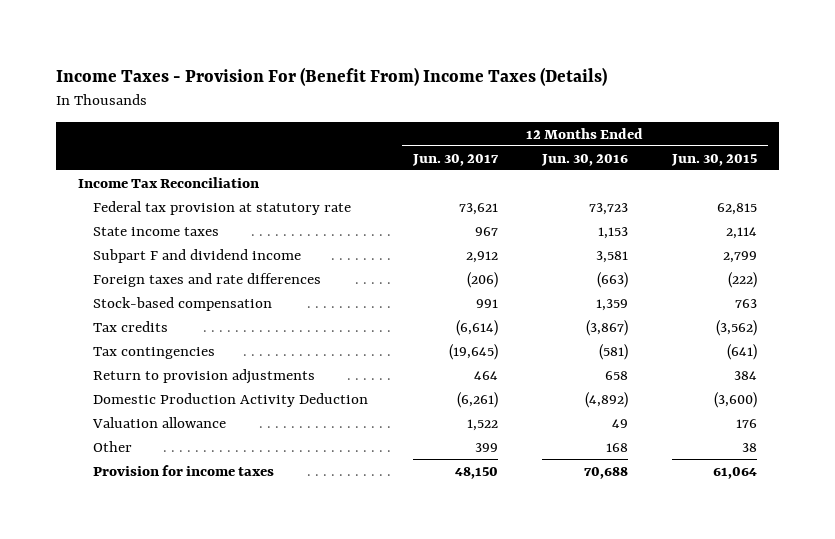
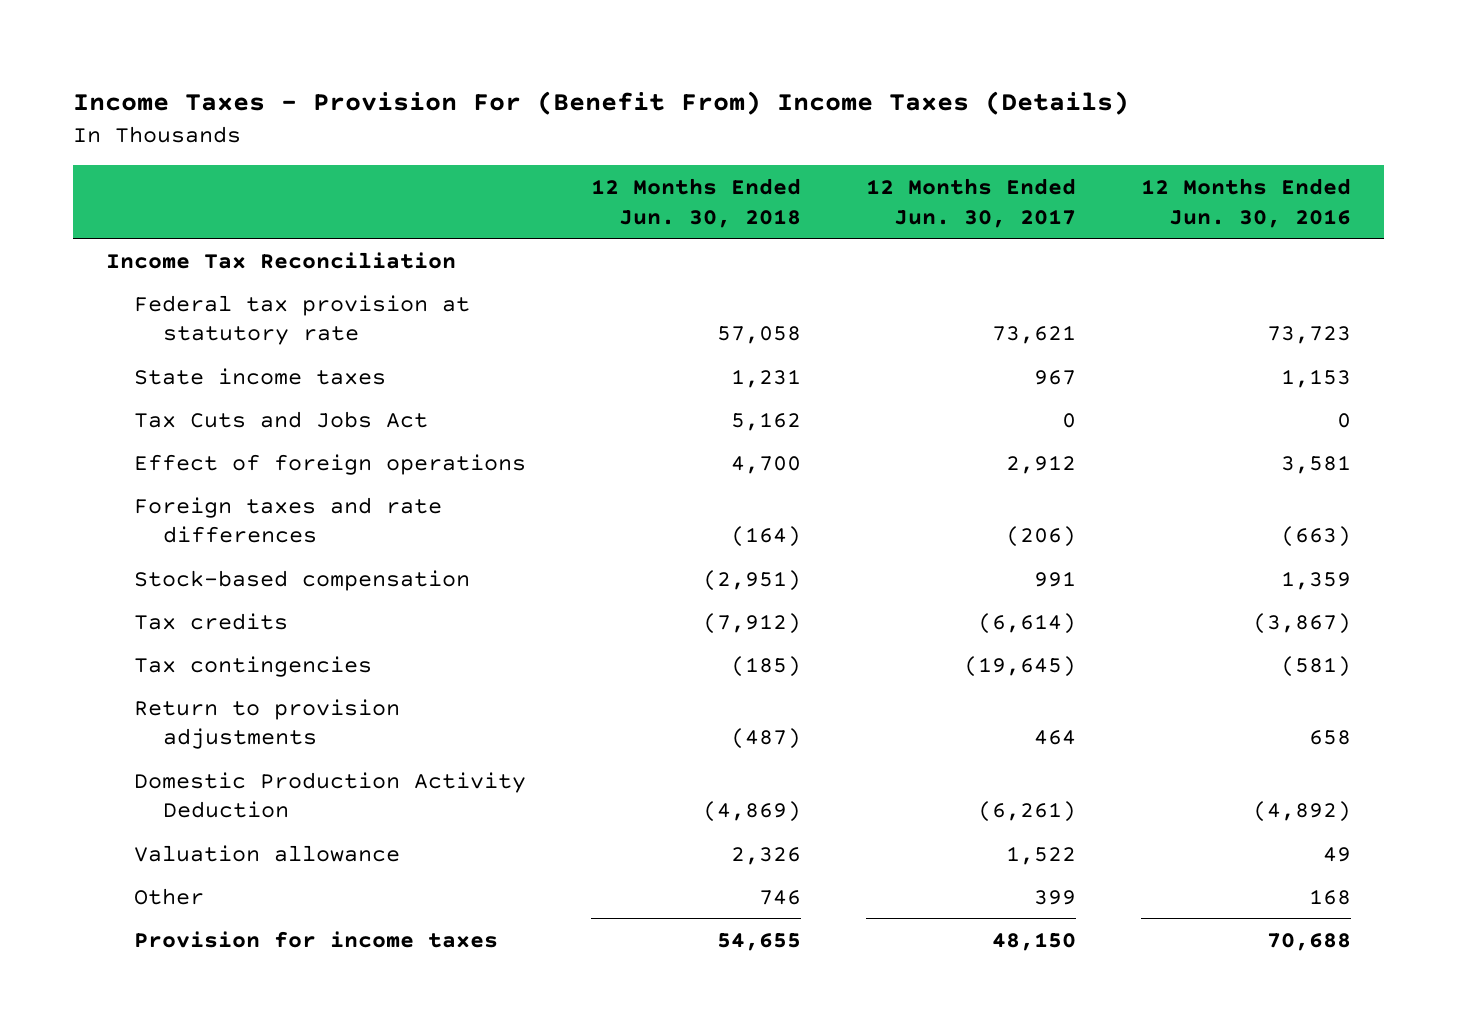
- | 12 Months Ended Jun. 30, 2017 | 12 Months Ended Jun. 30, 2016 | 12 Months Ended Jun. 30, 2015
+ | 12 Months Ended Jun. 30, 2018 | 12 Months Ended Jun. 30, 2017 | 12 Months Ended Jun. 30, 2016
- Subpart F and dividend income | 2,912 | 3,581 | 2,799
+ Tax Cuts and Jobs Act | 5,162 | 0 | 0
+ Effect of foreign operations | 4,700 | 2,912 | 3,581

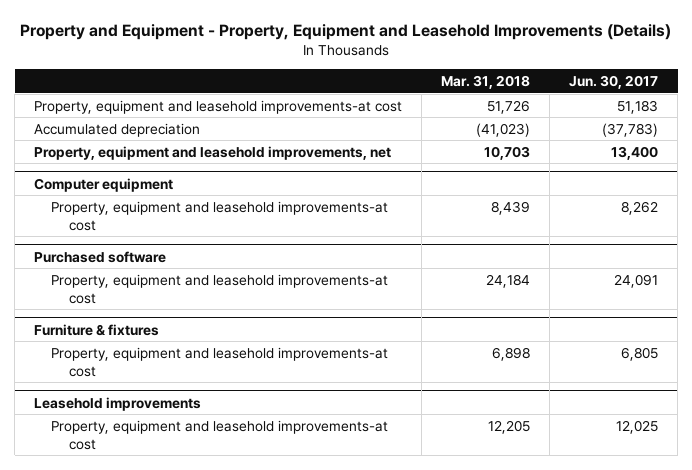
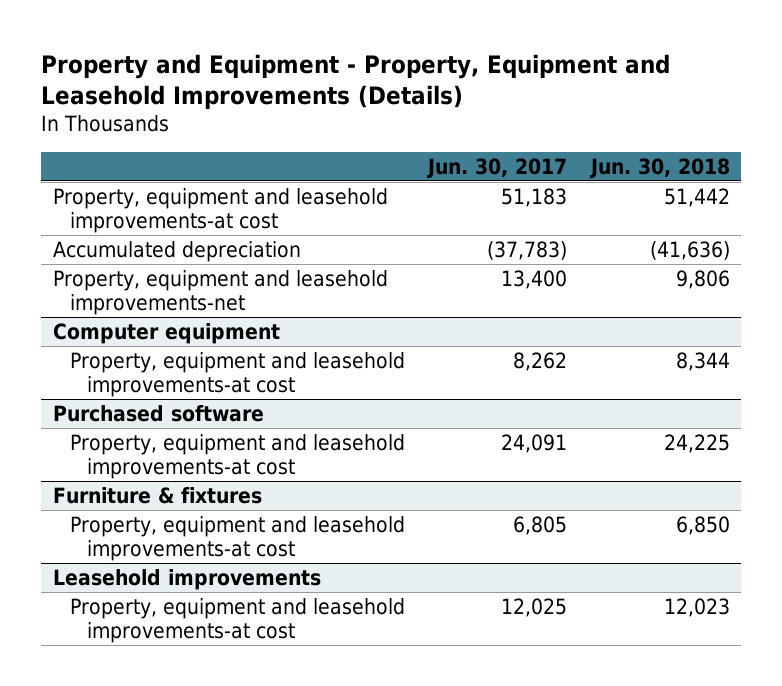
- | Mar. 31, 2018 | Jun. 30, 2017
+ | Jun. 30, 2017 | Jun. 30, 2018
- Property, equipment and leasehold improvements, net | 10,703 | 13,400
+ Property, equipment and leasehold improvements-net | 13,400 | 9,806

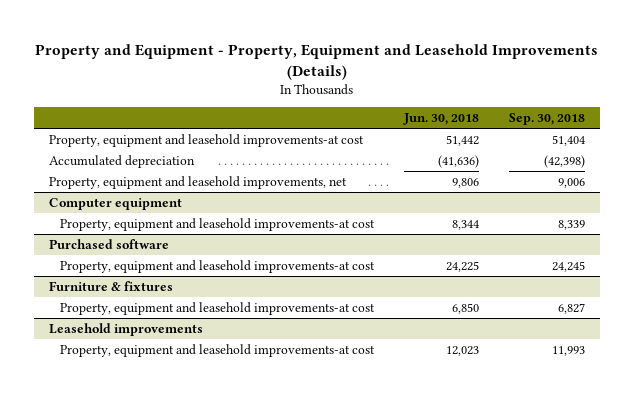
- | Jun. 30, 2017 | Jun. 30, 2018
+ | Jun. 30, 2018 | Sep. 30, 2018
- Property, equipment and leasehold improvements-net | 13,400 | 9,806
+ Property, equipment and leasehold improvements, net | 9,806 | 9,006

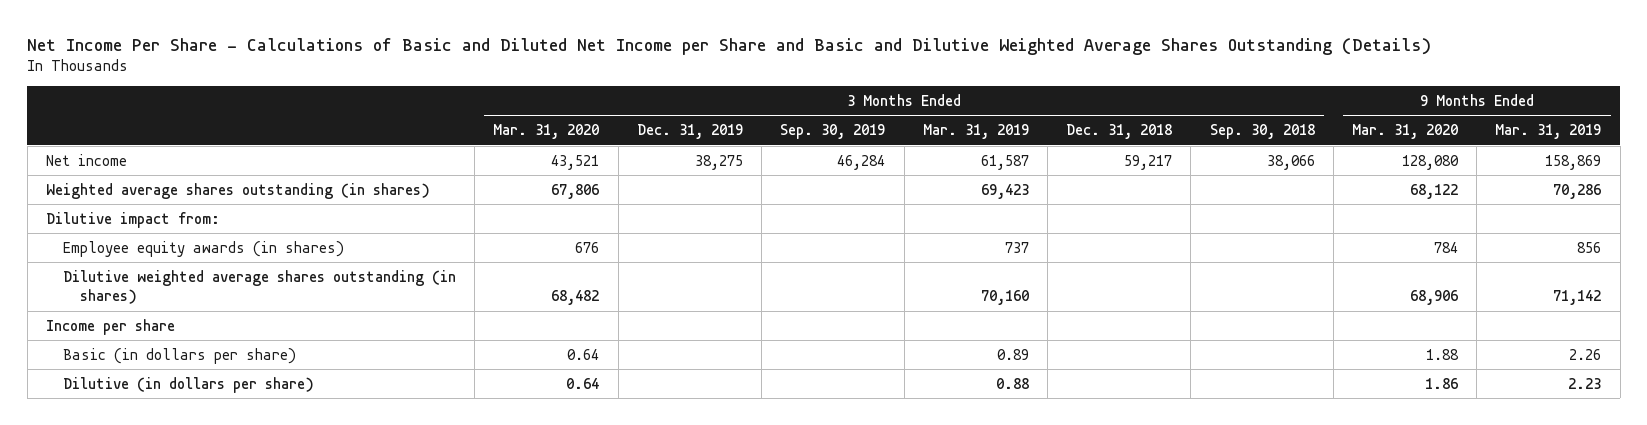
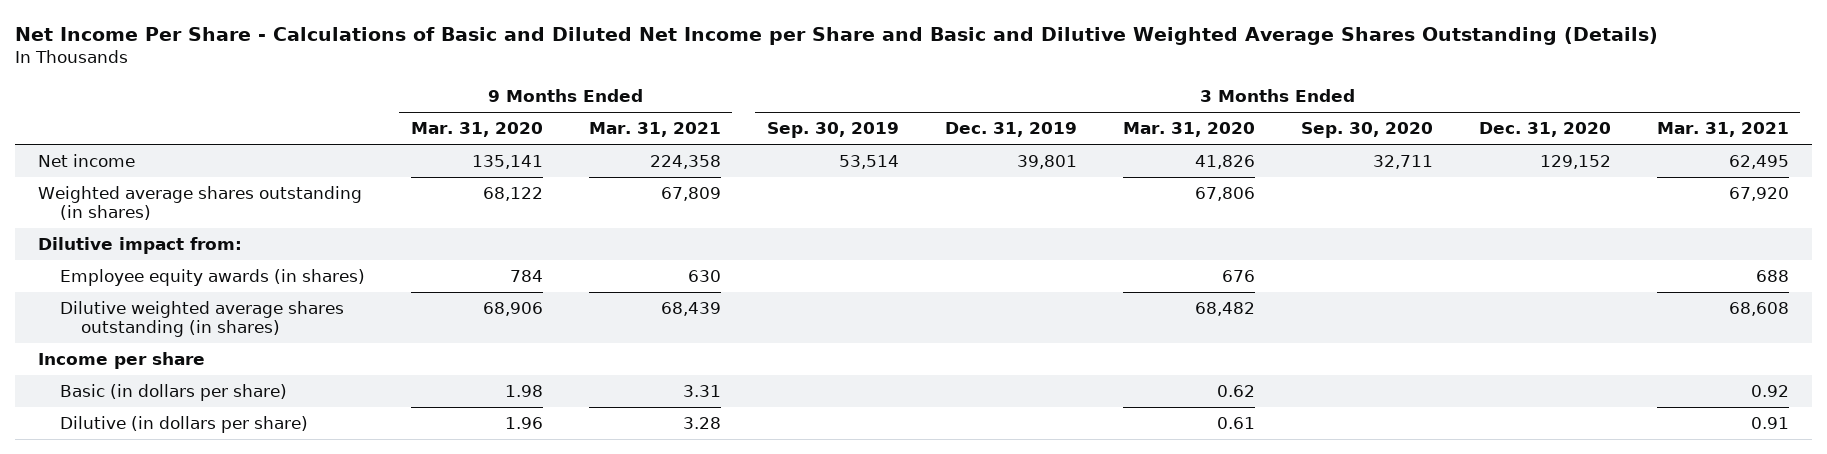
- | 3 Months Ended Mar. 31, 2020 | 3 Months Ended Dec. 31, 2019 | 3 Months Ended Sep. 30, 2019 | 3 Months Ended Mar. 31, 2019 | 3 Months Ended Dec. 31, 2018 | 3 Months Ended Sep. 30, 2018 | 9 Months Ended Mar. 31, 2020 | 9 Months Ended Mar. 31, 2019
+ | 9 Months Ended Mar. 31, 2020 | 9 Months Ended Mar. 31, 2021 | 3 Months Ended Sep. 30, 2019 | 3 Months Ended Dec. 31, 2019 | 3 Months Ended Mar. 31, 2020 | 3 Months Ended Sep. 30, 2020 | 3 Months Ended Dec. 31, 2020 | 3 Months Ended Mar. 31, 2021
- Net income | 43,521 | 38,275 | 46,284 | 61,587 | 59,217 | 38,066 | 128,080 | 158,869
+ Net income | 135,141 | 224,358 | 53,514 | 39,801 | 41,826 | 32,711 | 129,152 | 62,495
- Basic (in dollars per share) | 0.64 | | | 0.89 | | | 1.88 | 2.26
- Dilutive (in dollars per share) | 0.64 | | | 0.88 | | | 1.86 | 2.23
+ Basic (in dollars per share) | 1.98 | 3.31 | | | 0.62 | | | 0.92
+ Dilutive (in dollars per share) | 1.96 | 3.28 | | | 0.61 | | | 0.91

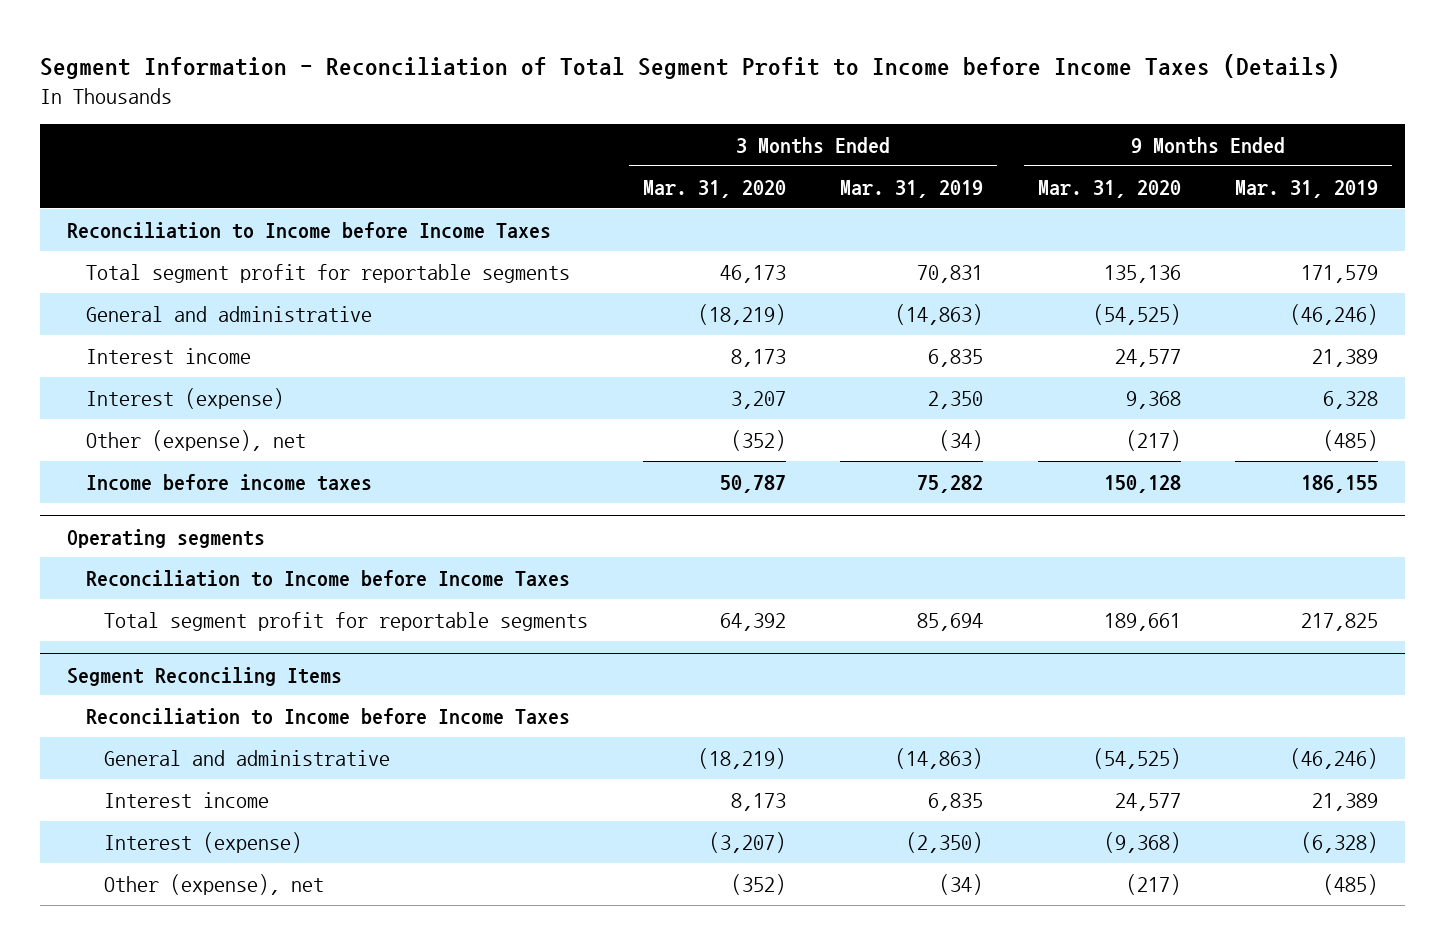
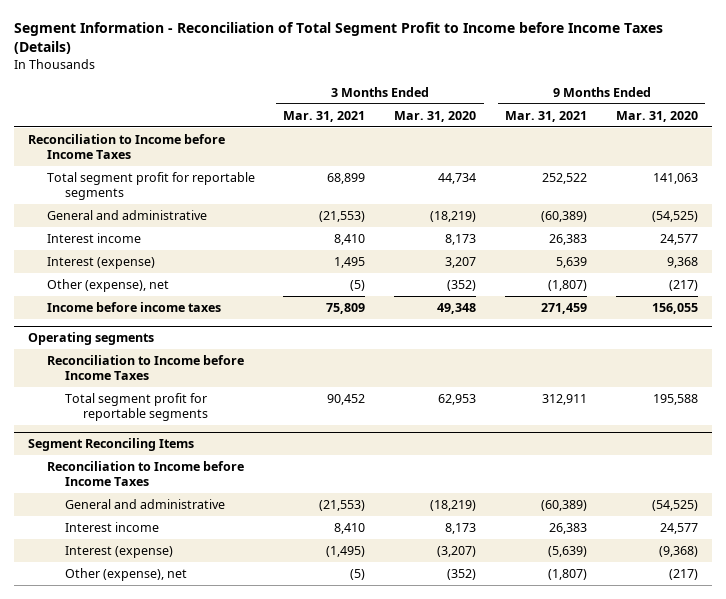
- | 3 Months Ended Mar. 31, 2020 | 3 Months Ended Mar. 31, 2019 | 9 Months Ended Mar. 31, 2020 | 9 Months Ended Mar. 31, 2019
+ | 3 Months Ended Mar. 31, 2021 | 3 Months Ended Mar. 31, 2020 | 9 Months Ended Mar. 31, 2021 | 9 Months Ended Mar. 31, 2020
- Total segment profit for reportable segments | 46,173 | 70,831 | 135,136 | 171,579
+ Total segment profit for reportable segments | 68,899 | 44,734 | 252,522 | 141,063
- Income before income taxes | 50,787 | 75,282 | 150,128 | 186,155
+ Income before income taxes | 75,809 | 49,348 | 271,459 | 156,055
@ Operating segments
- Total segment profit for reportable segments | 64,392 | 85,694 | 189,661 | 217,825
+ Total segment profit for reportable segments | 90,452 | 62,953 | 312,911 | 195,588

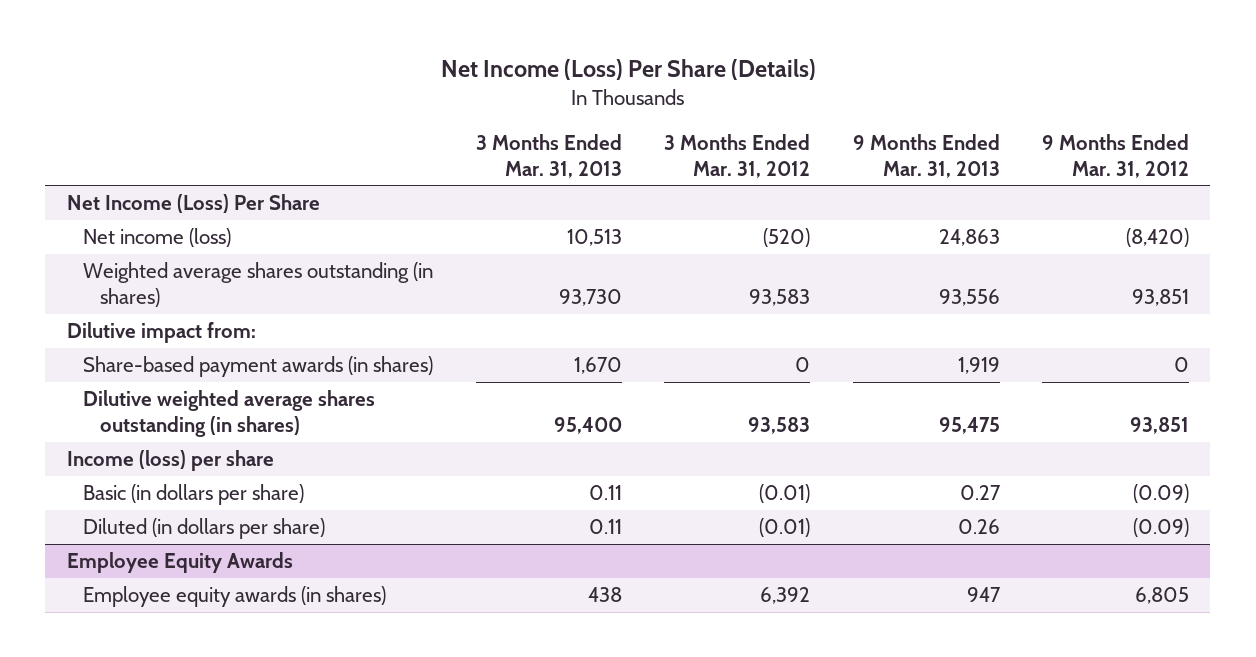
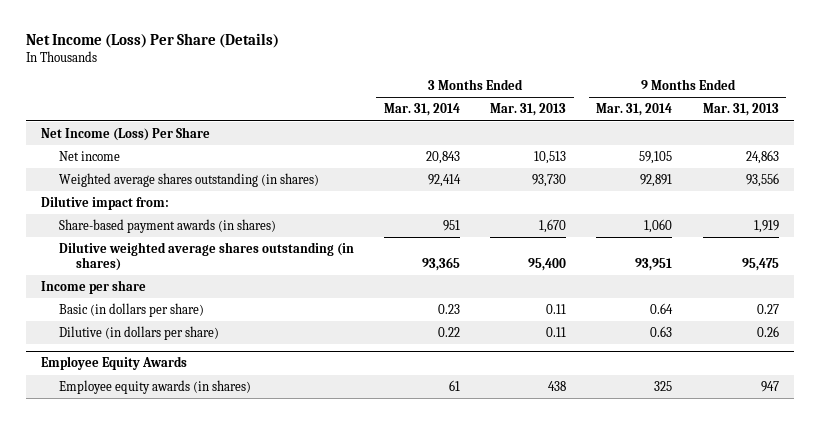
- | 3 Months Ended Mar. 31, 2013 | 3 Months Ended Mar. 31, 2012 | 9 Months Ended Mar. 31, 2013 | 9 Months Ended Mar. 31, 2012
+ | 3 Months Ended Mar. 31, 2014 | 3 Months Ended Mar. 31, 2013 | 9 Months Ended Mar. 31, 2014 | 9 Months Ended Mar. 31, 2013
- Net income (loss) | 10,513 | (520) | 24,863 | (8,420)
+ Net income | 20,843 | 10,513 | 59,105 | 24,863
- Income (loss) per share
+ Income per share
- Diluted (in dollars per share) | 0.11 | (0.01) | 0.26 | (0.09)
+ Dilutive (in dollars per share) | 0.22 | 0.11 | 0.63 | 0.26

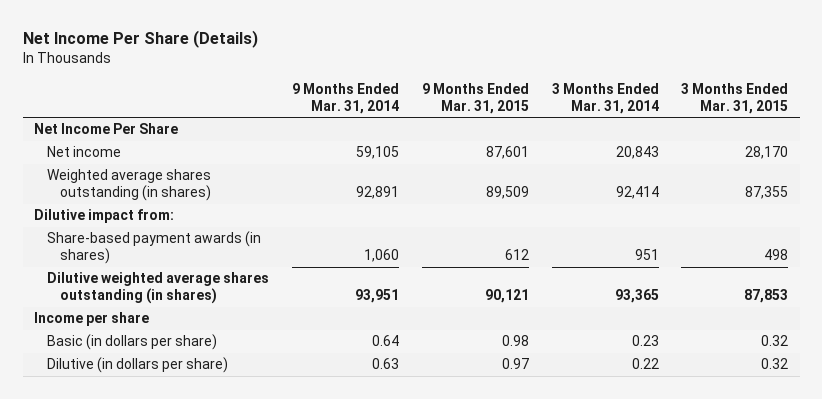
- Net Income (Loss) Per Share (Details)
+ Net Income Per Share (Details)
- | 3 Months Ended Mar. 31, 2014 | 3 Months Ended Mar. 31, 2013 | 9 Months Ended Mar. 31, 2014 | 9 Months Ended Mar. 31, 2013
+ | 9 Months Ended Mar. 31, 2014 | 9 Months Ended Mar. 31, 2015 | 3 Months Ended Mar. 31, 2014 | 3 Months Ended Mar. 31, 2015
- Net Income (Loss) Per Share
+ Net Income Per Share
- Employee Equity Awards
- Employee equity awards (in shares) | 61 | 438 | 325 | 947

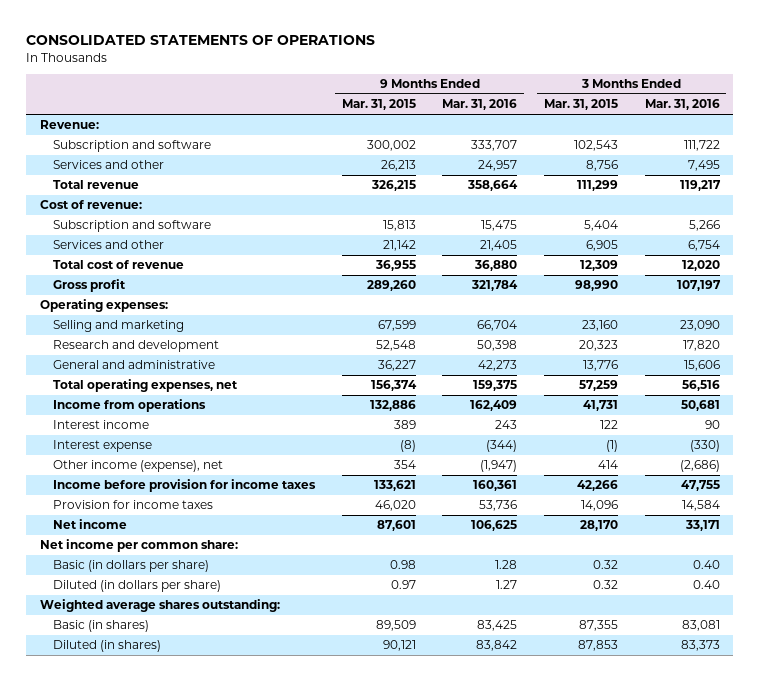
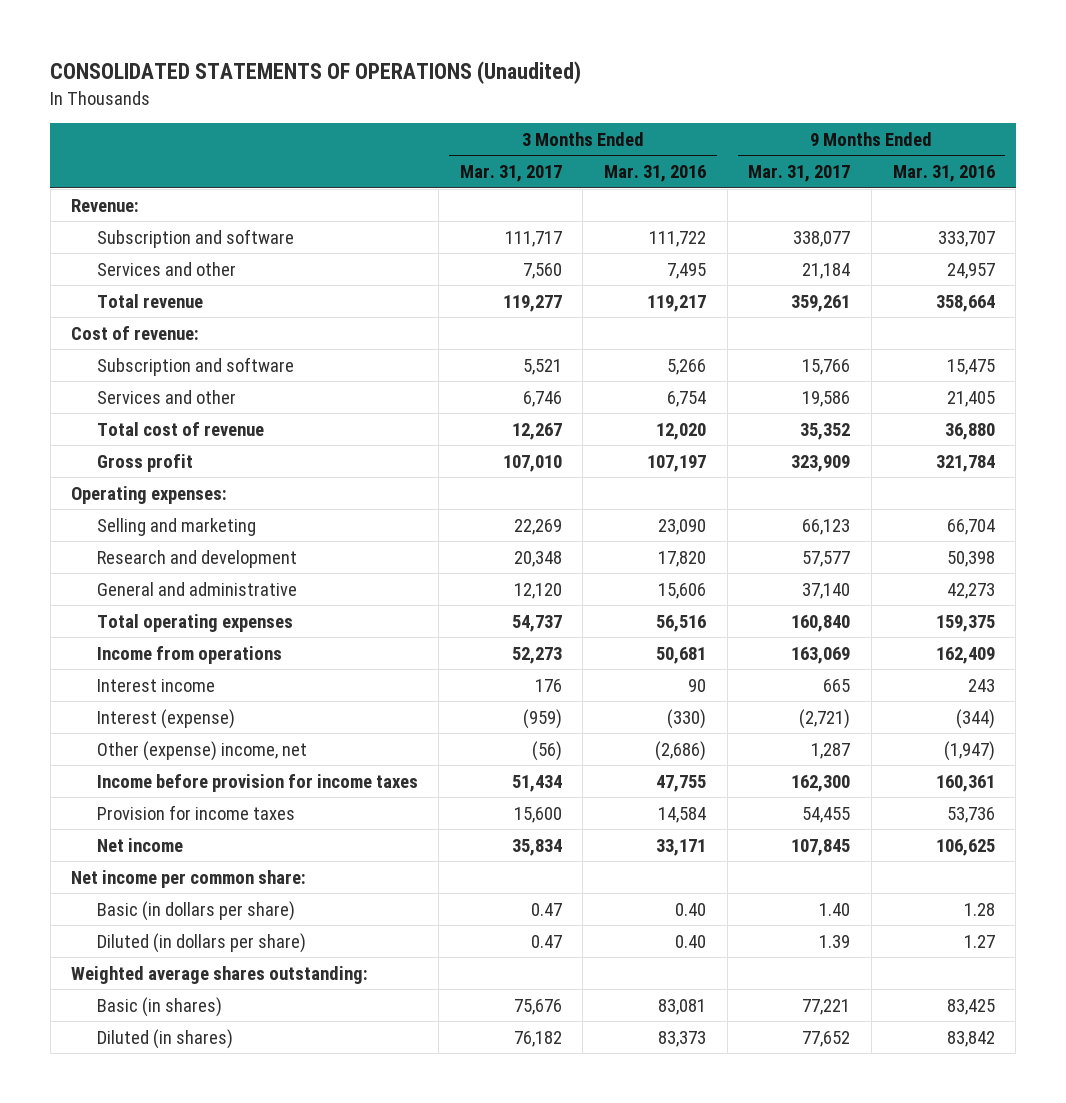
- CONSOLIDATED STATEMENTS OF OPERATIONS
+ CONSOLIDATED STATEMENTS OF OPERATIONS (Unaudited)
- | 9 Months Ended Mar. 31, 2015 | 9 Months Ended Mar. 31, 2016 | 3 Months Ended Mar. 31, 2015 | 3 Months Ended Mar. 31, 2016
+ | 3 Months Ended Mar. 31, 2017 | 3 Months Ended Mar. 31, 2016 | 9 Months Ended Mar. 31, 2017 | 9 Months Ended Mar. 31, 2016
- Total operating expenses, net | 156,374 | 159,375 | 57,259 | 56,516
+ Total operating expenses | 54,737 | 56,516 | 160,840 | 159,375
- Interest expense | (8) | (344) | (1) | (330)
- Other income (expense), net | 354 | (1,947) | 414 | (2,686)
+ Interest (expense) | (959) | (330) | (2,721) | (344)
+ Other (expense) income, net | (56) | (2,686) | 1,287 | (1,947)

